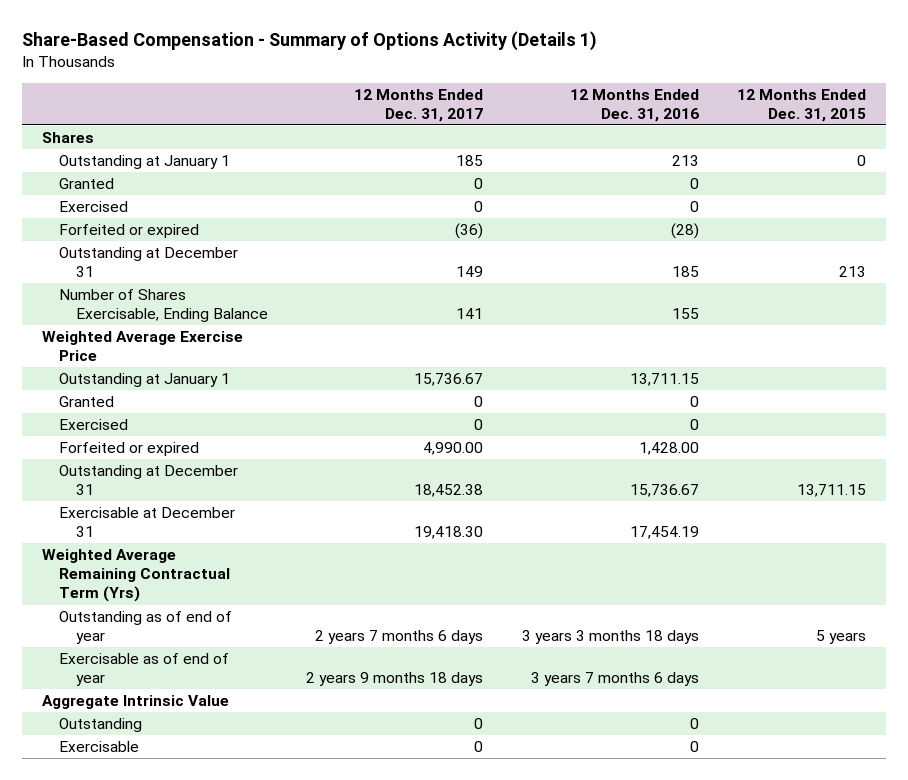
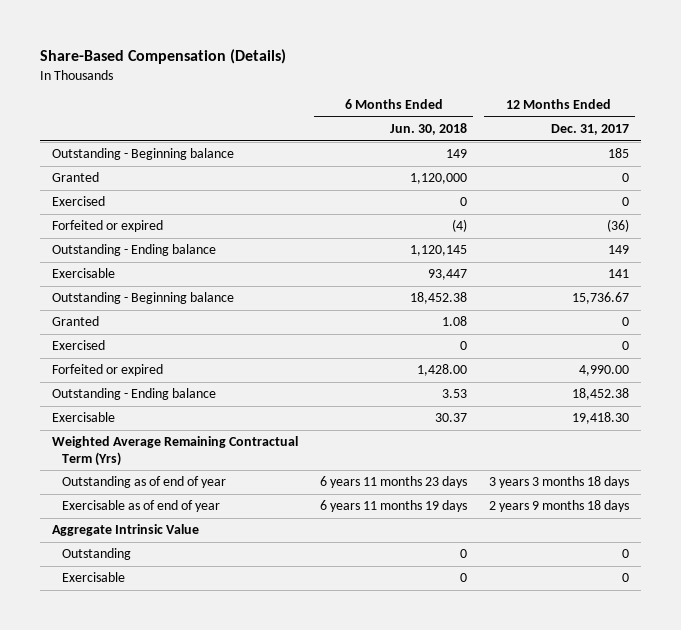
- Share-Based Compensation - Summary of Options Activity (Details 1)
+ Share-Based Compensation (Details)
- | 12 Months Ended Dec. 31, 2017 | 12 Months Ended Dec. 31, 2016 | 12 Months Ended Dec. 31, 2015
+ | 6 Months Ended Jun. 30, 2018 | 12 Months Ended Dec. 31, 2017
- Shares
- Outstanding at January 1 | 185 | 213 | 0
+ Outstanding - Beginning balance | 149 | 185
- Outstanding at December 31 | 149 | 185 | 213
- Number of Shares Exercisable, Ending Balance | 141 | 155 |
- Weighted Average Exercise Price
- Outstanding at January 1 | 15,736.67 | 13,711.15 |
+ Outstanding - Ending balance | 1,120,145 | 149
+ Exercisable | 93,447 | 141
+ Outstanding - Beginning balance | 18,452.38 | 15,736.67
- Outstanding at December 31 | 18,452.38 | 15,736.67 | 13,711.15
- Exercisable at December 31 | 19,418.30 | 17,454.19 |
+ Outstanding - Ending balance | 3.53 | 18,452.38
+ Exercisable | 30.37 | 19,418.30
- Outstanding as of end of year | 2 years 7 months 6 days | 3 years 3 months 18 days | 5 years
+ Outstanding as of end of year | 6 years 11 months 23 days | 3 years 3 months 18 days

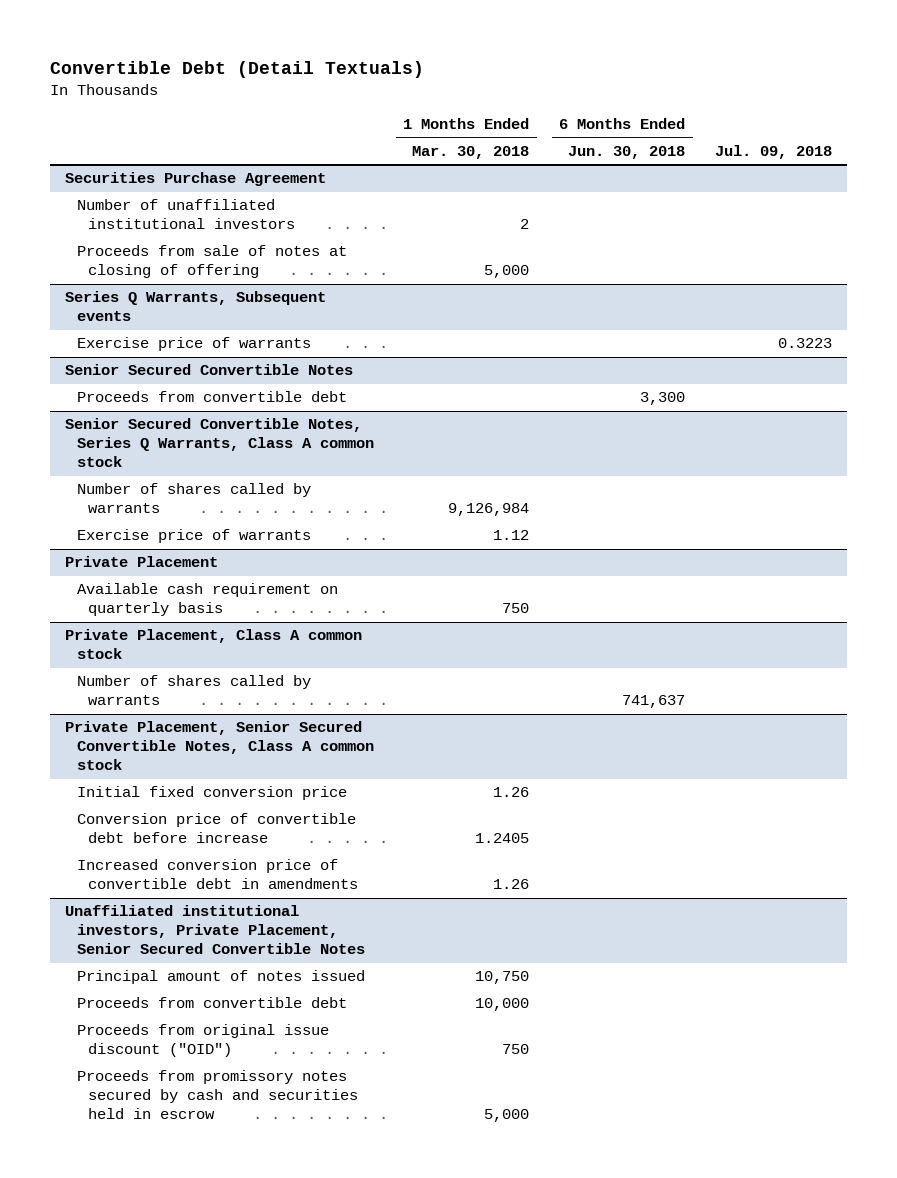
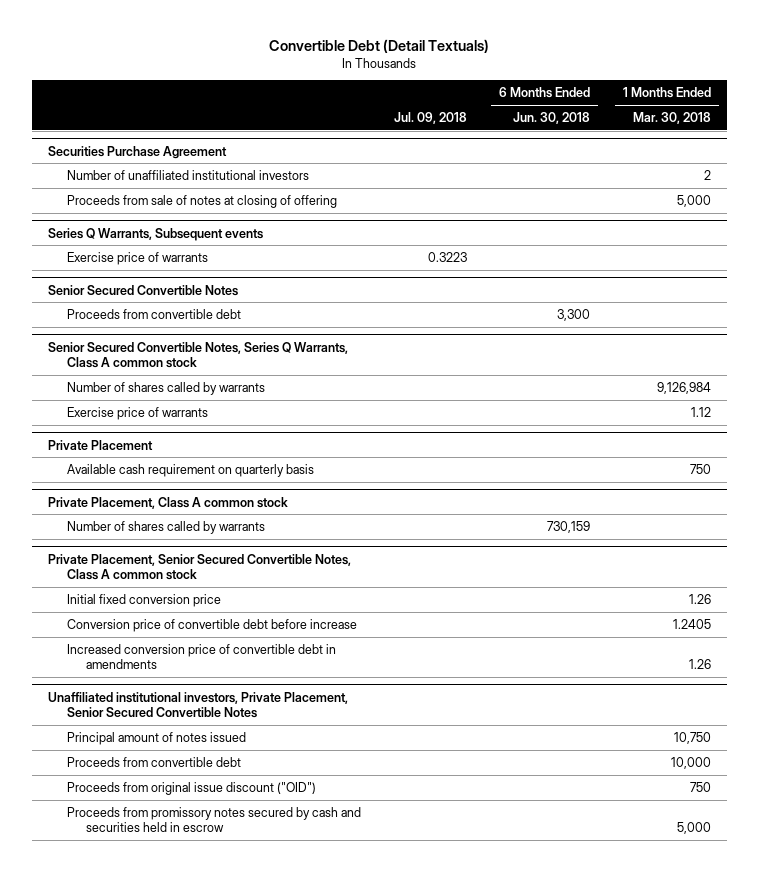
- | 1 Months Ended Mar. 30, 2018 | 6 Months Ended Jun. 30, 2018 | Jul. 09, 2018
+ | Jul. 09, 2018 | 6 Months Ended Jun. 30, 2018 | 1 Months Ended Mar. 30, 2018
@ Private Placement, Class A common stock
- Number of shares called by warrants | | 741,637 |
+ Number of shares called by warrants | | 730,159 |

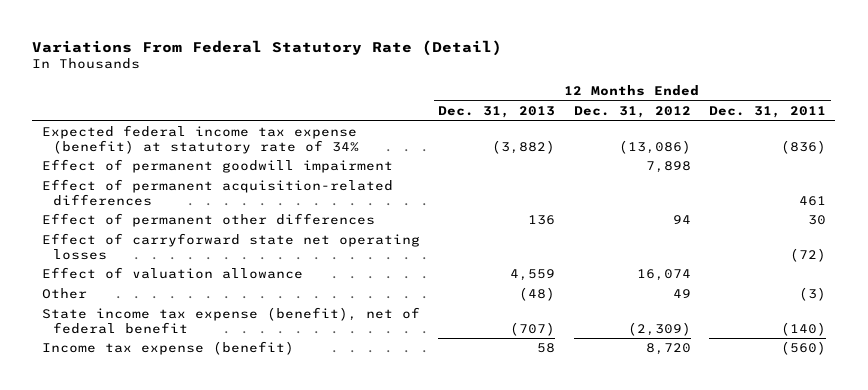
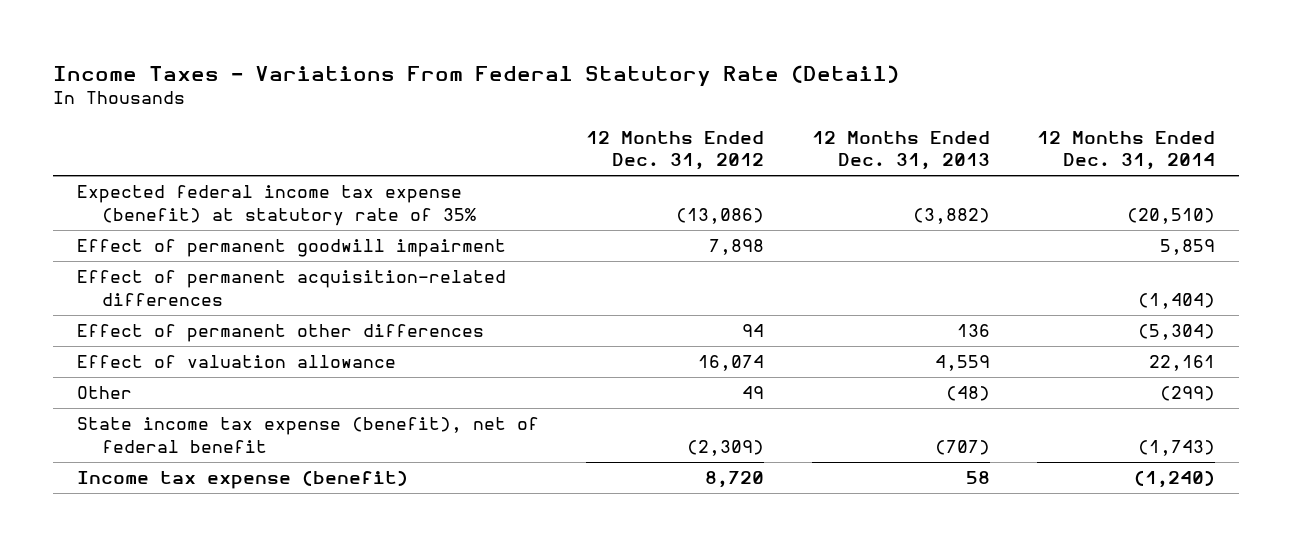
- Variations From Federal Statutory Rate (Detail)
+ Income Taxes - Variations From Federal Statutory Rate (Detail)
- | 12 Months Ended Dec. 31, 2013 | 12 Months Ended Dec. 31, 2012 | 12 Months Ended Dec. 31, 2011
+ | 12 Months Ended Dec. 31, 2012 | 12 Months Ended Dec. 31, 2013 | 12 Months Ended Dec. 31, 2014
- Expected federal income tax expense (benefit) at statutory rate of 34% | (3,882) | (13,086) | (836)
+ Expected federal income tax expense (benefit) at statutory rate of 35% | (13,086) | (3,882) | (20,510)
- Effect of carryforward state net operating losses | | | (72)

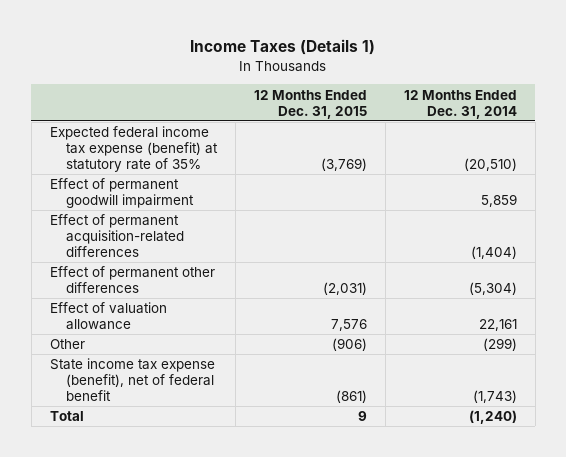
- Income Taxes - Variations From Federal Statutory Rate (Detail)
+ Income Taxes (Details 1)
- | 12 Months Ended Dec. 31, 2012 | 12 Months Ended Dec. 31, 2013 | 12 Months Ended Dec. 31, 2014
+ | 12 Months Ended Dec. 31, 2015 | 12 Months Ended Dec. 31, 2014
- Income tax expense (benefit) | 8,720 | 58 | (1,240)
+ Total | 9 | (1,240)

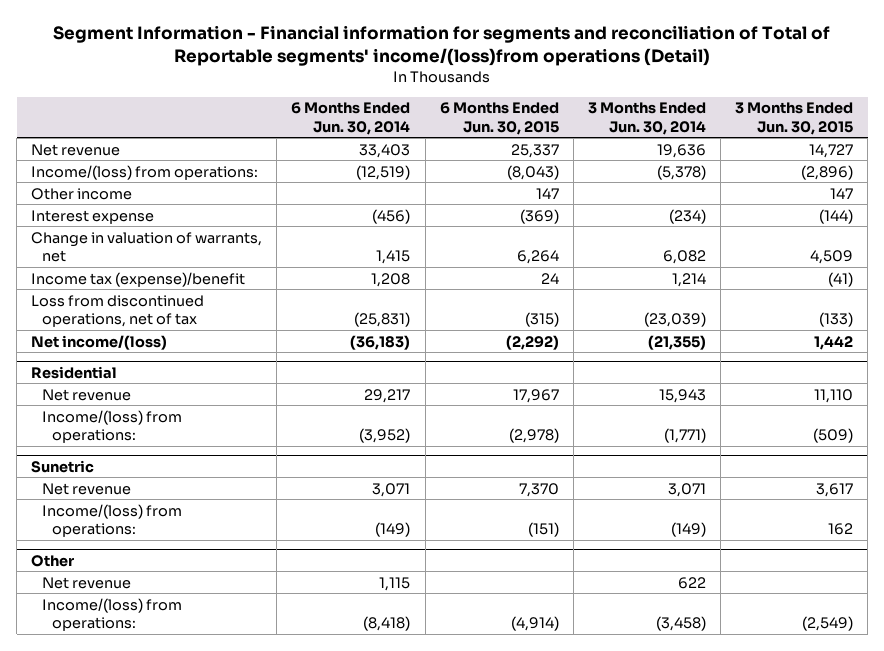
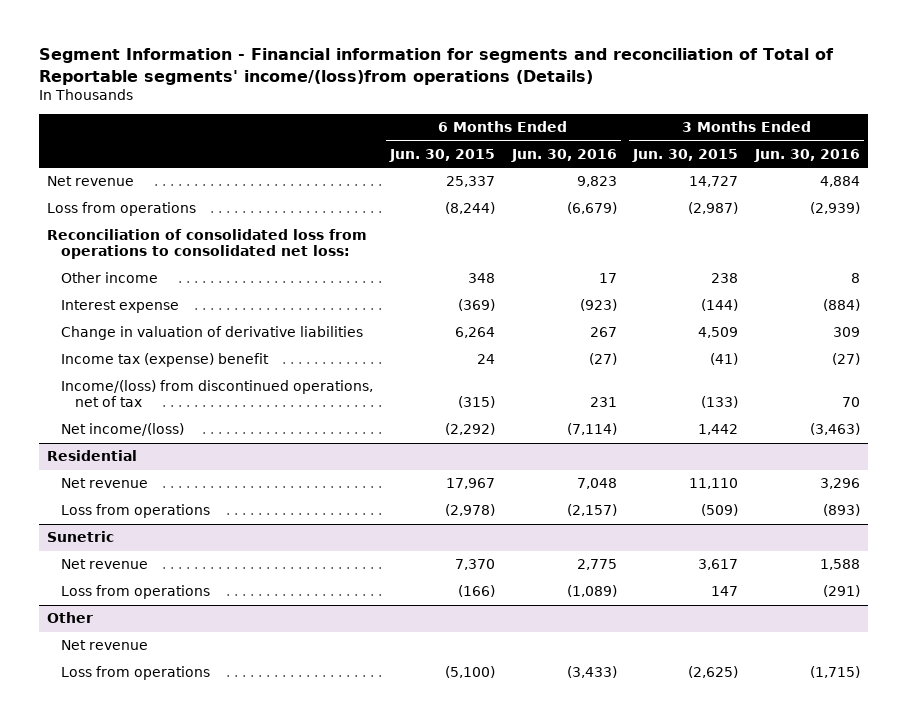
- Segment Information - Financial information for segments and reconciliation of Total of Reportable segments' income/(loss)from operations (Detail)
+ Segment Information - Financial information for segments and reconciliation of Total of Reportable segments' income/(loss)from operations (Details)
- | 6 Months Ended Jun. 30, 2014 | 6 Months Ended Jun. 30, 2015 | 3 Months Ended Jun. 30, 2014 | 3 Months Ended Jun. 30, 2015
+ | 6 Months Ended Jun. 30, 2015 | 6 Months Ended Jun. 30, 2016 | 3 Months Ended Jun. 30, 2015 | 3 Months Ended Jun. 30, 2016
- Income/(loss) from operations: | (12,519) | (8,043) | (5,378) | (2,896)
- Other income | | 147 | | 147
+ Loss from operations | (8,244) | (6,679) | (2,987) | (2,939)
+ Reconciliation of consolidated loss from operations to consolidated net loss:
+ Other income | 348 | 17 | 238 | 8
- Change in valuation of warrants, net | 1,415 | 6,264 | 6,082 | 4,509
- Income tax (expense)/benefit | 1,208 | 24 | 1,214 | (41)
- Loss from discontinued operations, net of tax | (25,831) | (315) | (23,039) | (133)
+ Change in valuation of derivative liabilities | 6,264 | 267 | 4,509 | 309
+ Income tax (expense) benefit | 24 | (27) | (41) | (27)
+ Income/(loss) from discontinued operations, net of tax | (315) | 231 | (133) | 70
@ Residential
- Income/(loss) from operations: | (3,952) | (2,978) | (1,771) | (509)
+ Loss from operations | (2,978) | (2,157) | (509) | (893)
@ Sunetric
- Income/(loss) from operations: | (149) | (151) | (149) | 162
+ Loss from operations | (166) | (1,089) | 147 | (291)
@ Other
- Income/(loss) from operations: | (8,418) | (4,914) | (3,458) | (2,549)
+ Loss from operations | (5,100) | (3,433) | (2,625) | (1,715)

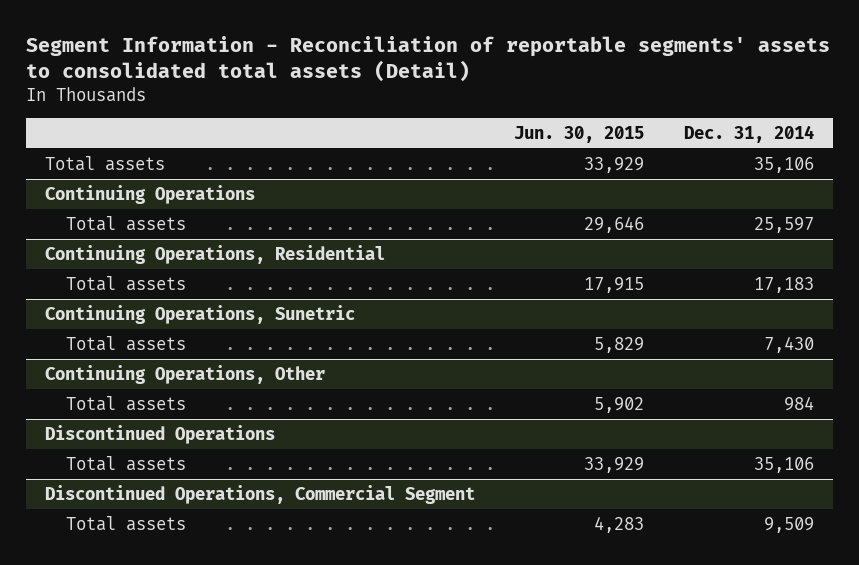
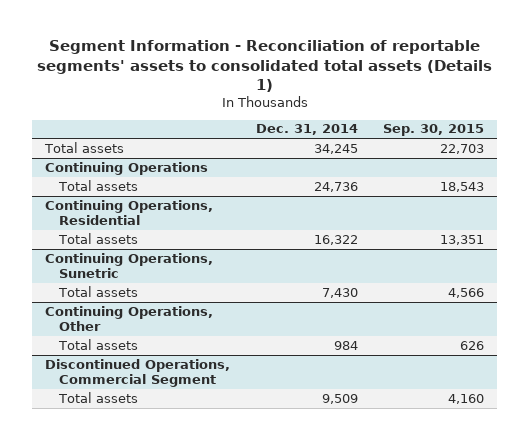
- Segment Information - Reconciliation of reportable segments' assets to consolidated total assets (Detail)
+ Segment Information - Reconciliation of reportable segments' assets to consolidated total assets (Details 1)
- | Jun. 30, 2015 | Dec. 31, 2014
+ | Dec. 31, 2014 | Sep. 30, 2015
- Total assets | 33,929 | 35,106
+ Total assets | 34,245 | 22,703
@ Continuing Operations
- Total assets | 29,646 | 25,597
+ Total assets | 24,736 | 18,543
@ Continuing Operations, Residential
- Total assets | 17,915 | 17,183
+ Total assets | 16,322 | 13,351
- Discontinued Operations
- Total assets | 33,929 | 35,106

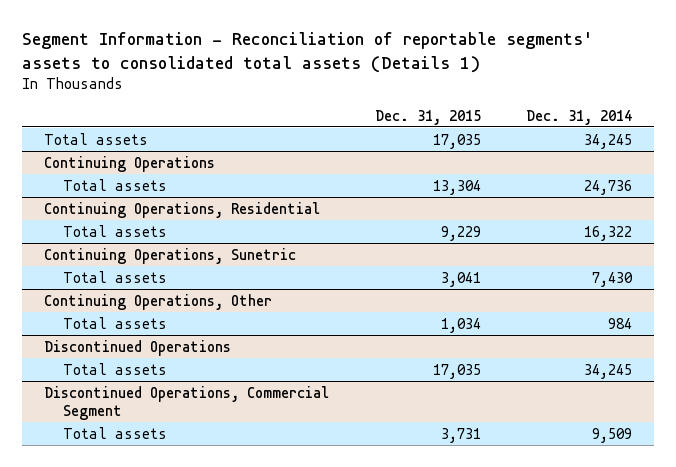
- | Dec. 31, 2014 | Sep. 30, 2015
+ | Dec. 31, 2015 | Dec. 31, 2014
+ Discontinued Operations
+ Total assets | 17,035 | 34,245

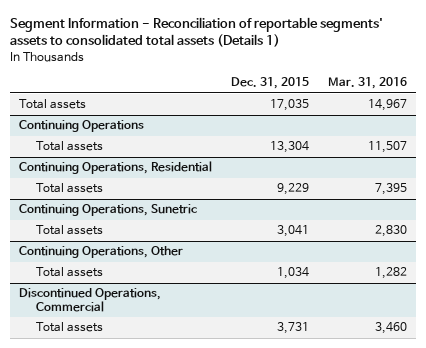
- | Dec. 31, 2015 | Dec. 31, 2014
+ | Dec. 31, 2015 | Mar. 31, 2016
- Discontinued Operations
- Total assets | 17,035 | 34,245
- Discontinued Operations, Commercial Segment
+ Discontinued Operations, Commercial

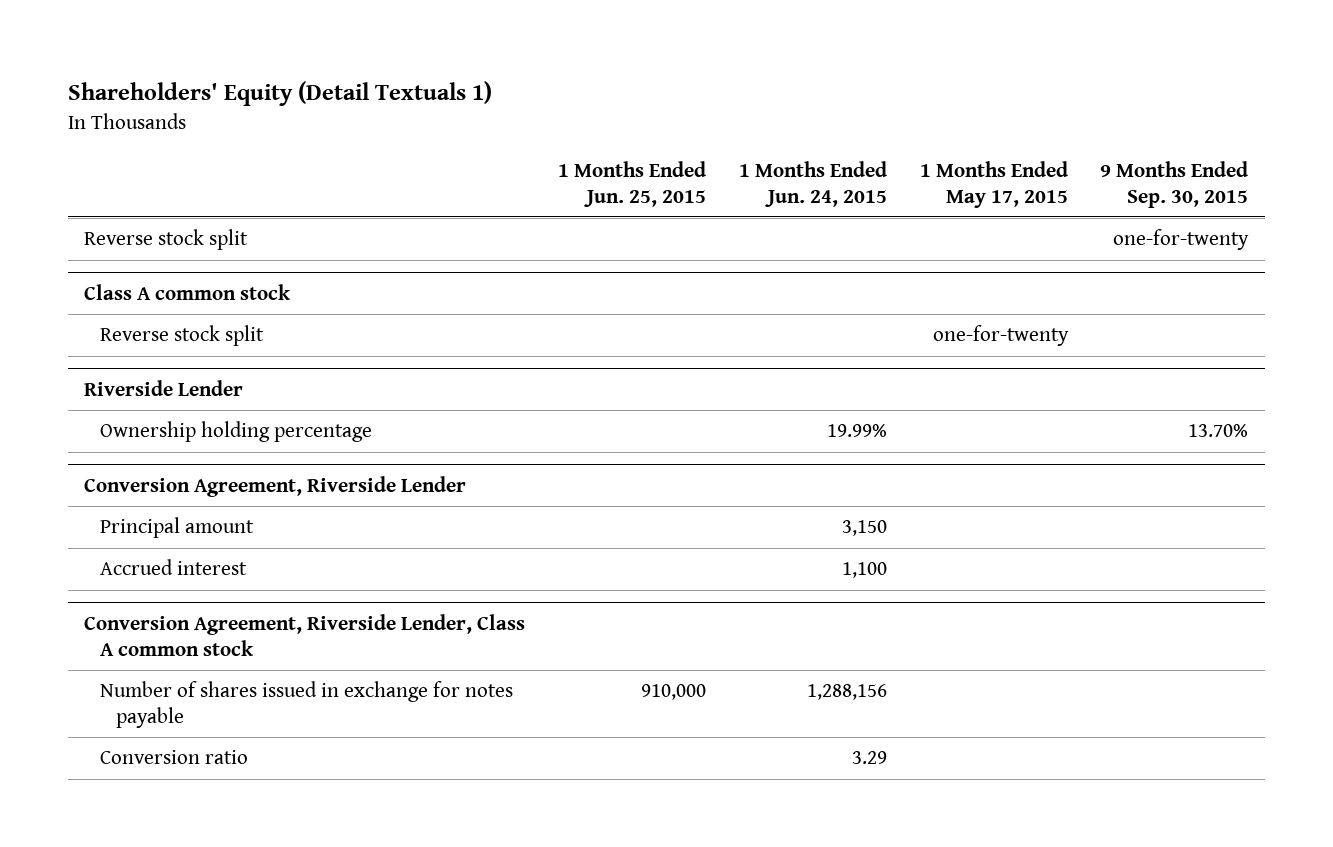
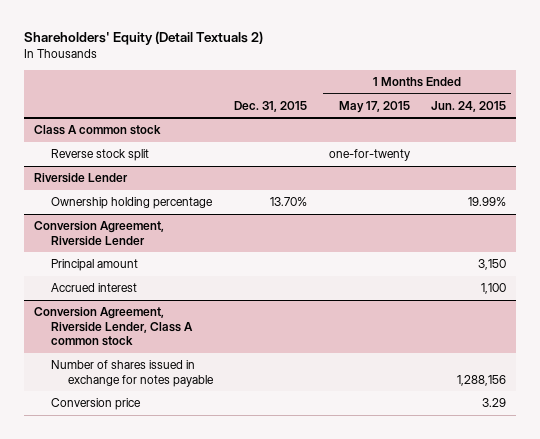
- Shareholders' Equity (Detail Textuals 1)
+ Shareholders' Equity (Detail Textuals 2)
- | 1 Months Ended Jun. 25, 2015 | 1 Months Ended Jun. 24, 2015 | 1 Months Ended May 17, 2015 | 9 Months Ended Sep. 30, 2015
+ | Dec. 31, 2015 | 1 Months Ended May 17, 2015 | 1 Months Ended Jun. 24, 2015
- Reverse stock split | | | | one-for-twenty
@ Conversion Agreement, Riverside Lender, Class A common stock
- Conversion ratio | | 3.29 | |
+ Conversion price | | | 3.29

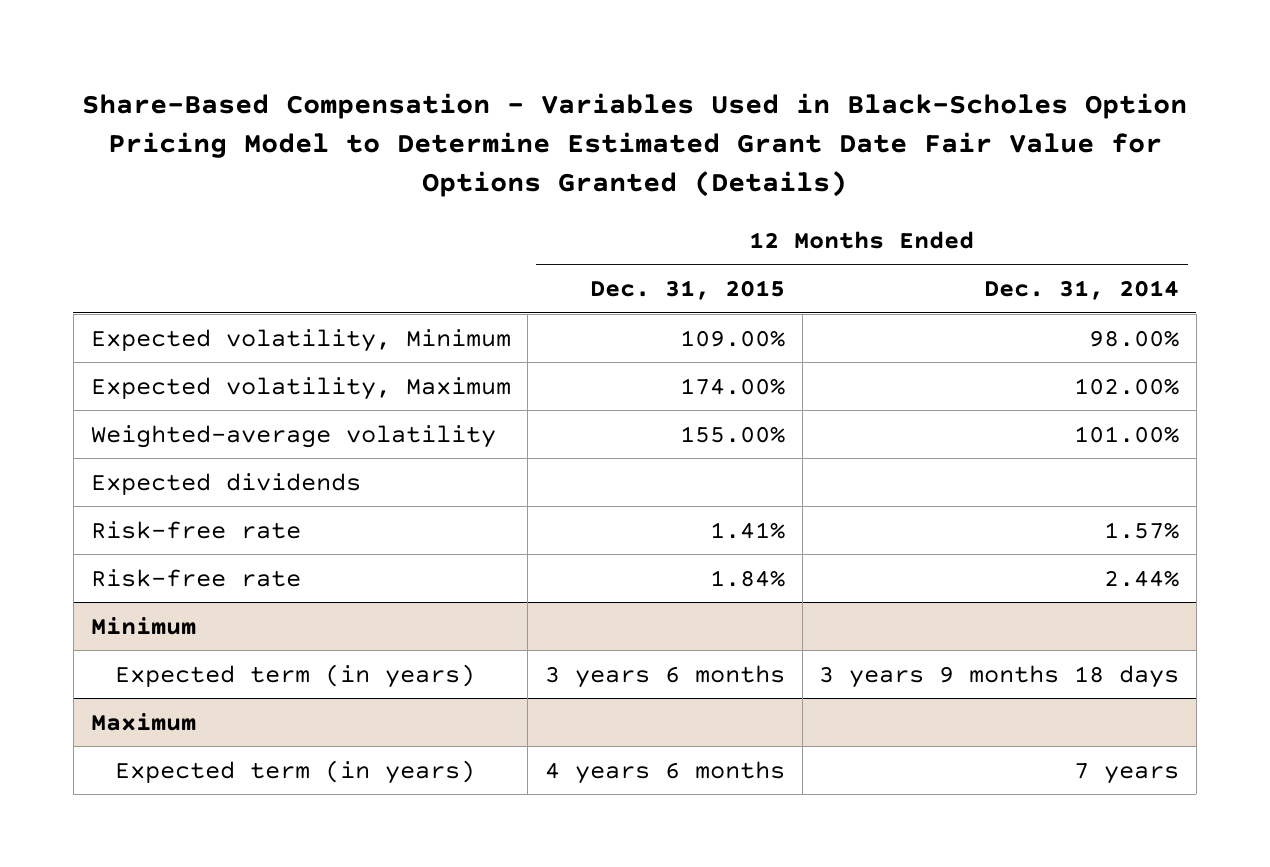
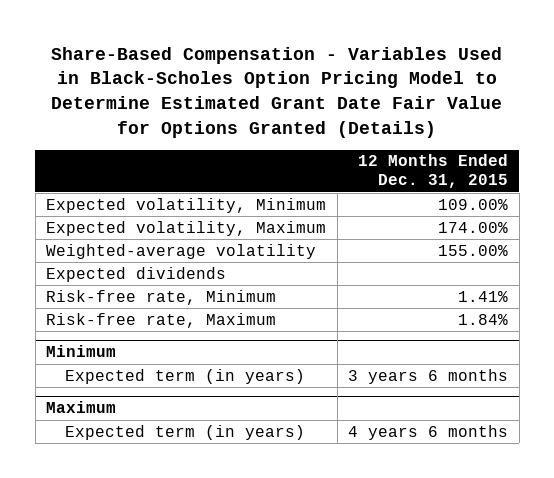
- | 12 Months Ended Dec. 31, 2015 | 12 Months Ended Dec. 31, 2014
+ | 12 Months Ended Dec. 31, 2015
- Risk-free rate | 1.41% | 1.57%
- Risk-free rate | 1.84% | 2.44%
+ Risk-free rate, Minimum | 1.41%
+ Risk-free rate, Maximum | 1.84%

